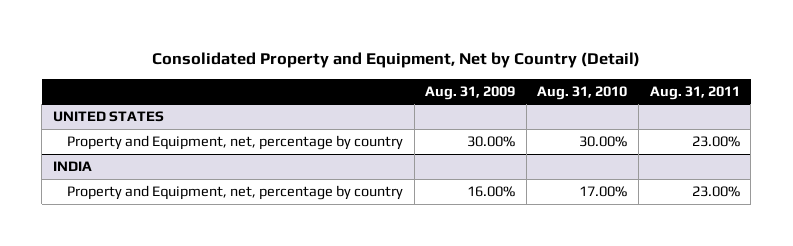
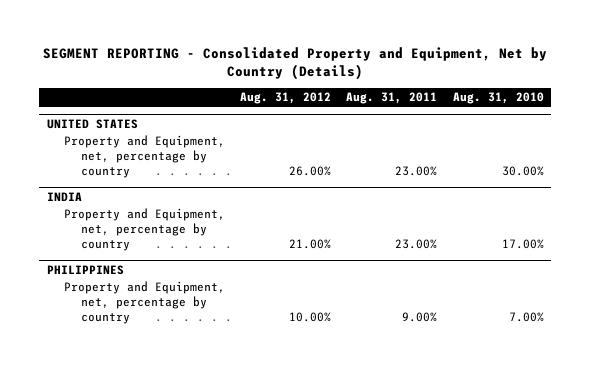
- Consolidated Property and Equipment, Net by Country (Detail)
+ SEGMENT REPORTING - Consolidated Property and Equipment, Net by Country (Details)
- | Aug. 31, 2009 | Aug. 31, 2010 | Aug. 31, 2011
+ | Aug. 31, 2012 | Aug. 31, 2011 | Aug. 31, 2010
+ PHILIPPINES
+ Property and Equipment, net, percentage by country | 10.00% | 9.00% | 7.00%

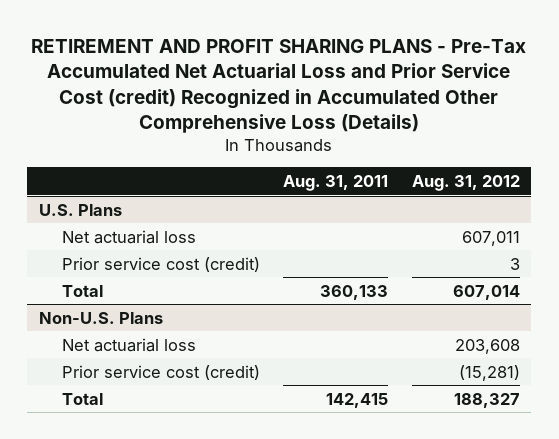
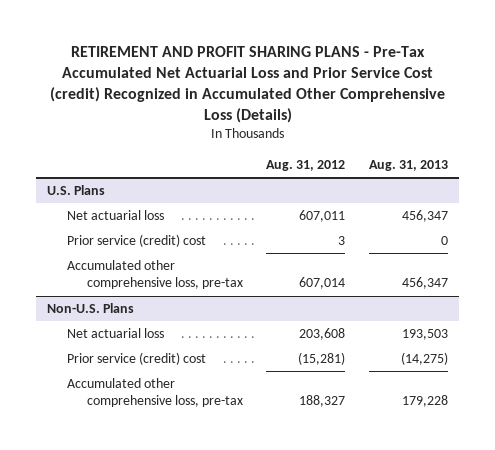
- | Aug. 31, 2011 | Aug. 31, 2012
+ | Aug. 31, 2012 | Aug. 31, 2013
@ U.S. Plans
- Prior service cost (credit) | | 3
- Total | 360,133 | 607,014
+ Prior service (credit) cost | 3 | 0
+ Accumulated other comprehensive loss, pre-tax | 607,014 | 456,347
@ Non-U.S. Plans
- Prior service cost (credit) | | (15,281)
- Total | 142,415 | 188,327
+ Prior service (credit) cost | (15,281) | (14,275)
+ Accumulated other comprehensive loss, pre-tax | 188,327 | 179,228

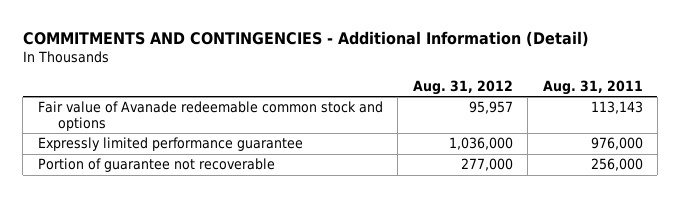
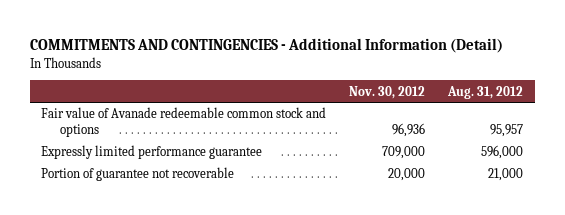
- | Aug. 31, 2012 | Aug. 31, 2011
+ | Nov. 30, 2012 | Aug. 31, 2012
- Expressly limited performance guarantee | 1,036,000 | 976,000
- Portion of guarantee not recoverable | 277,000 | 256,000
+ Expressly limited performance guarantee | 709,000 | 596,000
+ Portion of guarantee not recoverable | 20,000 | 21,000

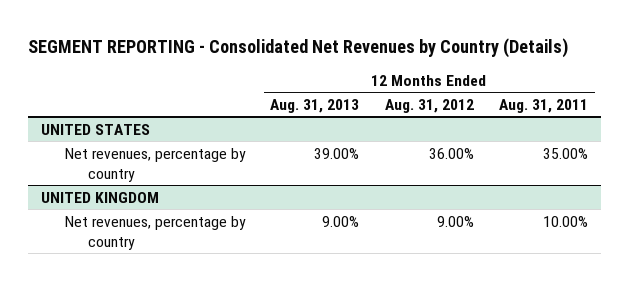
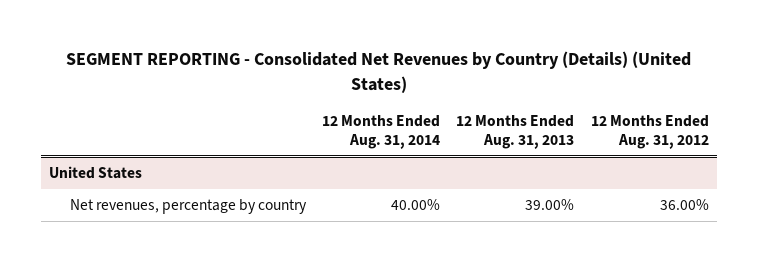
- SEGMENT REPORTING - Consolidated Net Revenues by Country (Details)
+ SEGMENT REPORTING - Consolidated Net Revenues by Country (Details) (United States)
- | 12 Months Ended Aug. 31, 2013 | 12 Months Ended Aug. 31, 2012 | 12 Months Ended Aug. 31, 2011
+ | 12 Months Ended Aug. 31, 2014 | 12 Months Ended Aug. 31, 2013 | 12 Months Ended Aug. 31, 2012
- UNITED STATES
+ United States
- UNITED KINGDOM
- Net revenues, percentage by country | 9.00% | 9.00% | 10.00%

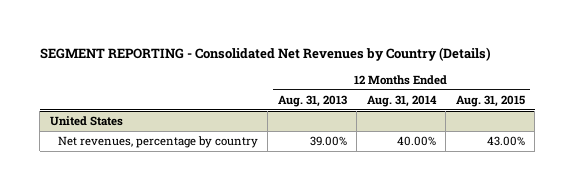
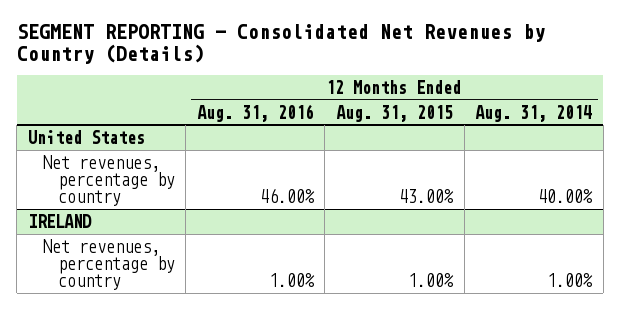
- | 12 Months Ended Aug. 31, 2013 | 12 Months Ended Aug. 31, 2014 | 12 Months Ended Aug. 31, 2015
+ | 12 Months Ended Aug. 31, 2016 | 12 Months Ended Aug. 31, 2015 | 12 Months Ended Aug. 31, 2014
+ IRELAND
+ Net revenues, percentage by country | 1.00% | 1.00% | 1.00%

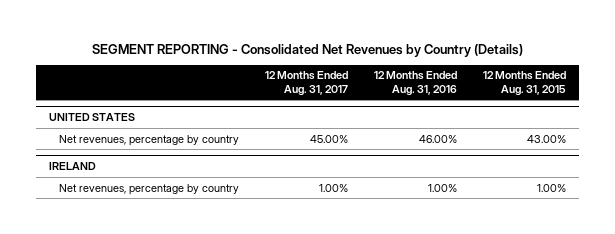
- | 12 Months Ended Aug. 31, 2016 | 12 Months Ended Aug. 31, 2015 | 12 Months Ended Aug. 31, 2014
+ | 12 Months Ended Aug. 31, 2017 | 12 Months Ended Aug. 31, 2016 | 12 Months Ended Aug. 31, 2015
- United States
+ UNITED STATES

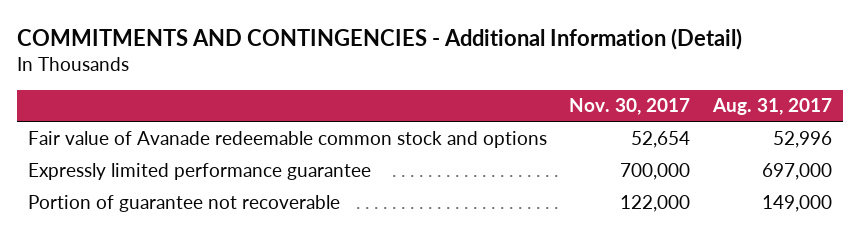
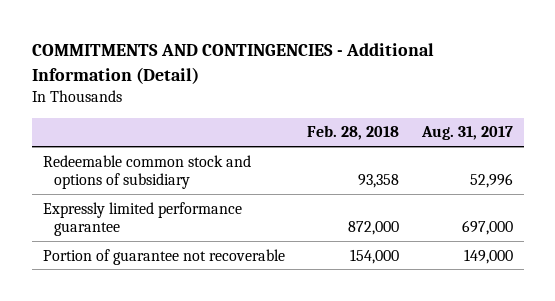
- | Nov. 30, 2017 | Aug. 31, 2017
+ | Feb. 28, 2018 | Aug. 31, 2017
- Fair value of Avanade redeemable common stock and options | 52,654 | 52,996
+ Redeemable common stock and options of subsidiary | 93,358 | 52,996

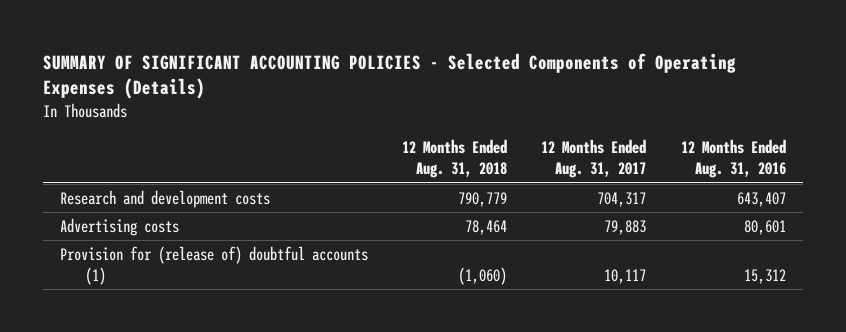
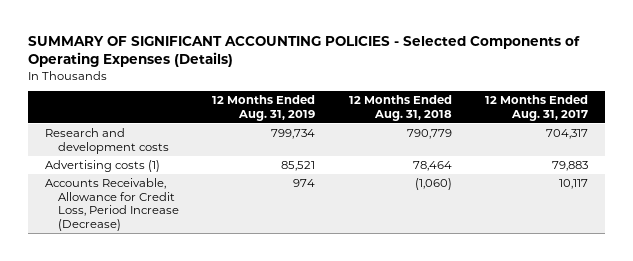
- | 12 Months Ended Aug. 31, 2018 | 12 Months Ended Aug. 31, 2017 | 12 Months Ended Aug. 31, 2016
+ | 12 Months Ended Aug. 31, 2019 | 12 Months Ended Aug. 31, 2018 | 12 Months Ended Aug. 31, 2017
- Advertising costs | 78,464 | 79,883 | 80,601
- Provision for (release of) doubtful accounts (1) | (1,060) | 10,117 | 15,312
+ Advertising costs (1) | 85,521 | 78,464 | 79,883
+ Accounts Receivable, Allowance for Credit Loss, Period Increase (Decrease) | 974 | (1,060) | 10,117

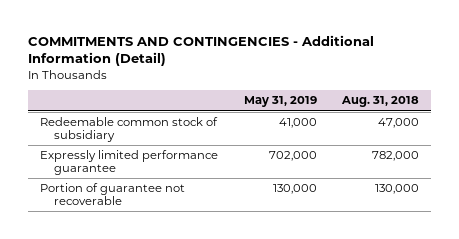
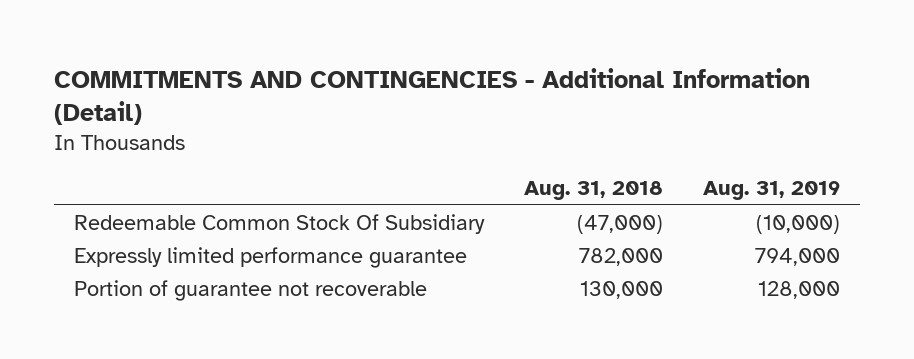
- | May 31, 2019 | Aug. 31, 2018
+ | Aug. 31, 2018 | Aug. 31, 2019
- Redeemable common stock of subsidiary | 41,000 | 47,000
+ Redeemable Common Stock Of Subsidiary | (47,000) | (10,000)

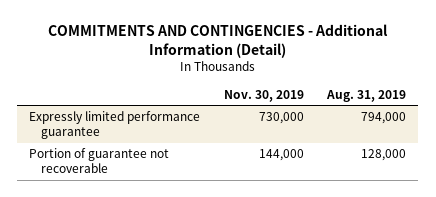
- | Aug. 31, 2018 | Aug. 31, 2019
+ | Nov. 30, 2019 | Aug. 31, 2019
- Redeemable Common Stock Of Subsidiary | (47,000) | (10,000)

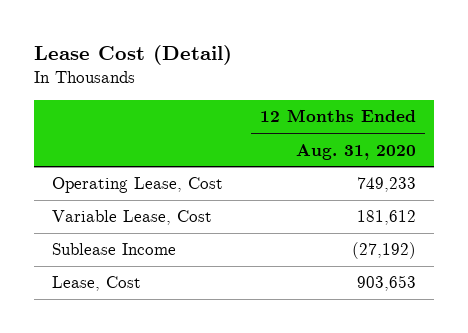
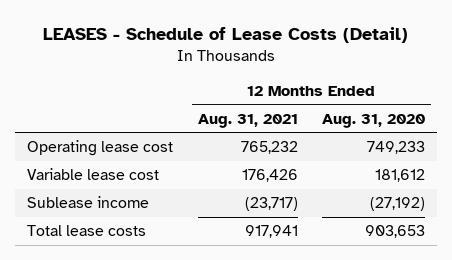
- Lease Cost (Detail)
+ LEASES - Schedule of Lease Costs (Detail)
- | 12 Months Ended Aug. 31, 2020
+ | 12 Months Ended Aug. 31, 2021 | 12 Months Ended Aug. 31, 2020
- Operating Lease, Cost | 749,233
- Variable Lease, Cost | 181,612
- Sublease Income | (27,192)
- Lease, Cost | 903,653
+ Operating lease cost | 765,232 | 749,233
+ Variable lease cost | 176,426 | 181,612
+ Sublease income | (23,717) | (27,192)
+ Total lease costs | 917,941 | 903,653

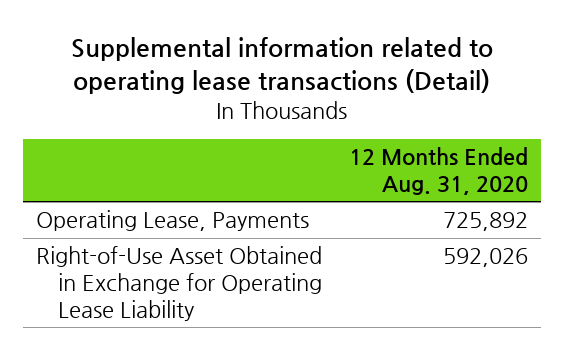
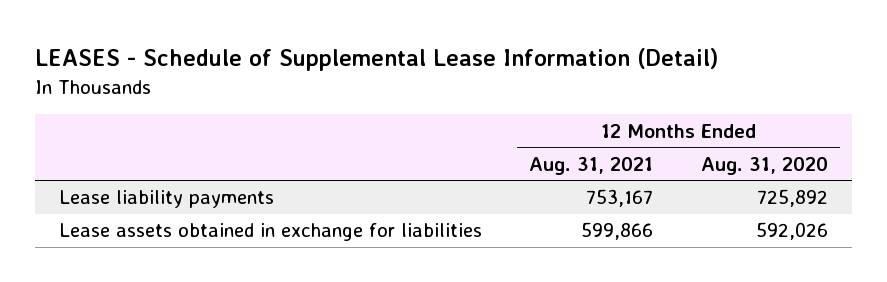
- Supplemental information related to operating lease transactions (Detail)
+ LEASES - Schedule of Supplemental Lease Information (Detail)
- | 12 Months Ended Aug. 31, 2020
+ | 12 Months Ended Aug. 31, 2021 | 12 Months Ended Aug. 31, 2020
- Operating Lease, Payments | 725,892
- Right-of-Use Asset Obtained in Exchange for Operating Lease Liability | 592,026
+ Lease liability payments | 753,167 | 725,892
+ Lease assets obtained in exchange for liabilities | 599,866 | 592,026

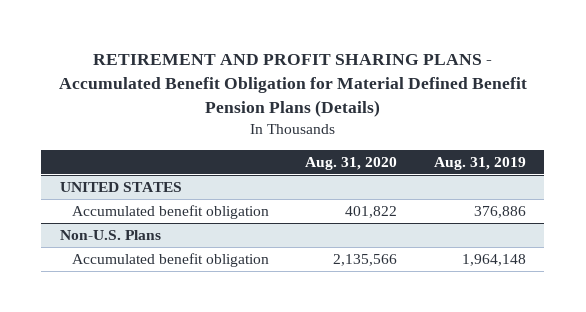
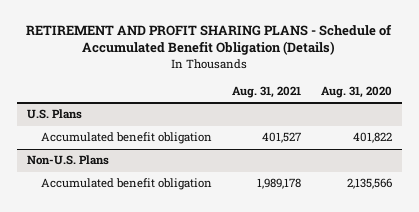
- RETIREMENT AND PROFIT SHARING PLANS - Accumulated Benefit Obligation for Material Defined Benefit Pension Plans (Details)
+ RETIREMENT AND PROFIT SHARING PLANS - Schedule of Accumulated Benefit Obligation (Details)
- | Aug. 31, 2020 | Aug. 31, 2019
+ | Aug. 31, 2021 | Aug. 31, 2020
- UNITED STATES
+ U.S. Plans

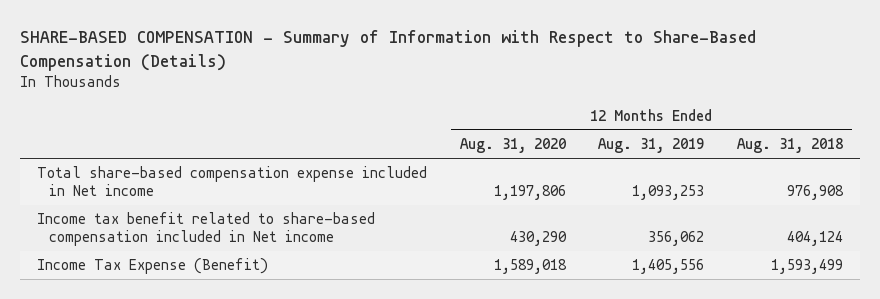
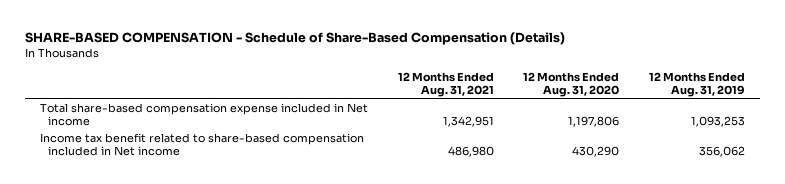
- SHARE-BASED COMPENSATION - Summary of Information with Respect to Share-Based Compensation (Details)
+ SHARE-BASED COMPENSATION - Schedule of Share-Based Compensation (Details)
- | 12 Months Ended Aug. 31, 2020 | 12 Months Ended Aug. 31, 2019 | 12 Months Ended Aug. 31, 2018
+ | 12 Months Ended Aug. 31, 2021 | 12 Months Ended Aug. 31, 2020 | 12 Months Ended Aug. 31, 2019
- Income Tax Expense (Benefit) | 1,589,018 | 1,405,556 | 1,593,499

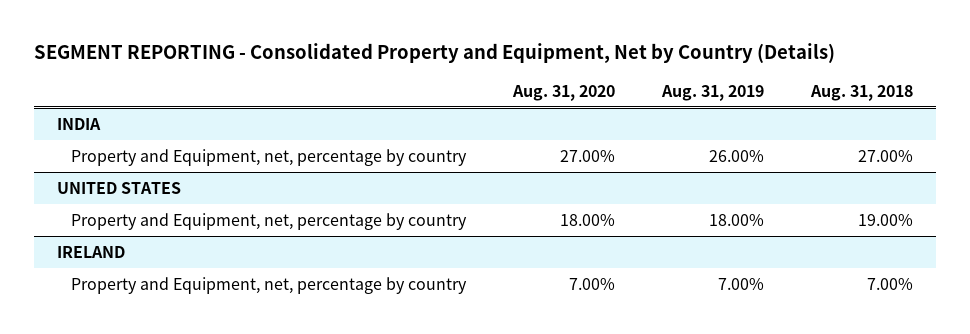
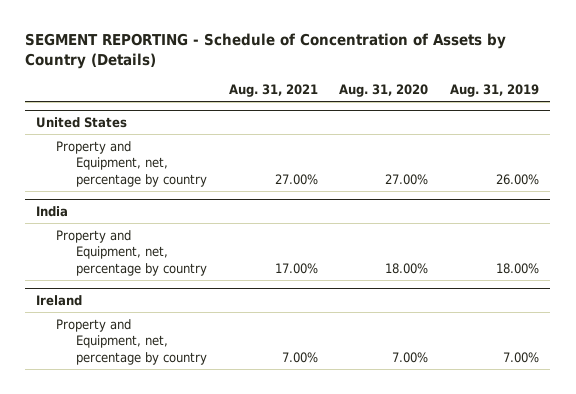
- SEGMENT REPORTING - Consolidated Property and Equipment, Net by Country (Details)
+ SEGMENT REPORTING - Schedule of Concentration of Assets by Country (Details)
- | Aug. 31, 2020 | Aug. 31, 2019 | Aug. 31, 2018
+ | Aug. 31, 2021 | Aug. 31, 2020 | Aug. 31, 2019
- INDIA
+ United States
- UNITED STATES
+ India
- IRELAND
+ Ireland

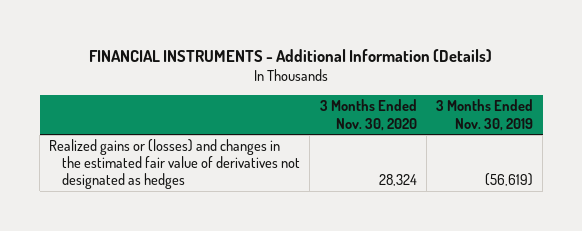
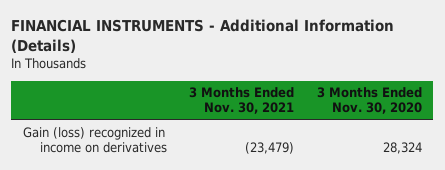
- | 3 Months Ended Nov. 30, 2020 | 3 Months Ended Nov. 30, 2019
+ | 3 Months Ended Nov. 30, 2021 | 3 Months Ended Nov. 30, 2020
- Realized gains or (losses) and changes in the estimated fair value of derivatives not designated as hedges | 28,324 | (56,619)
+ Gain (loss) recognized in income on derivatives | (23,479) | 28,324

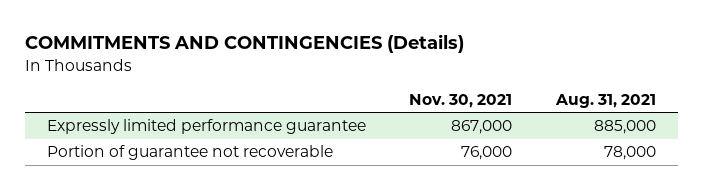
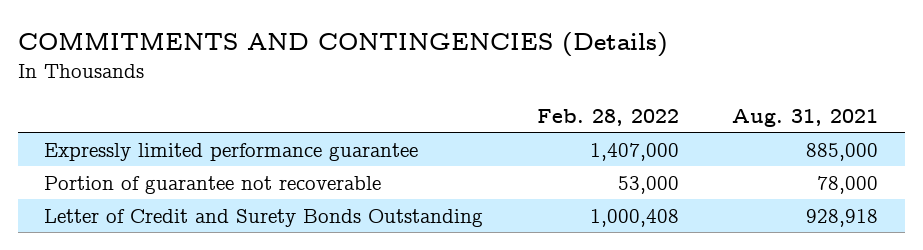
- | Nov. 30, 2021 | Aug. 31, 2021
+ | Feb. 28, 2022 | Aug. 31, 2021
+ Letter of Credit and Surety Bonds Outstanding | 1,000,408 | 928,918

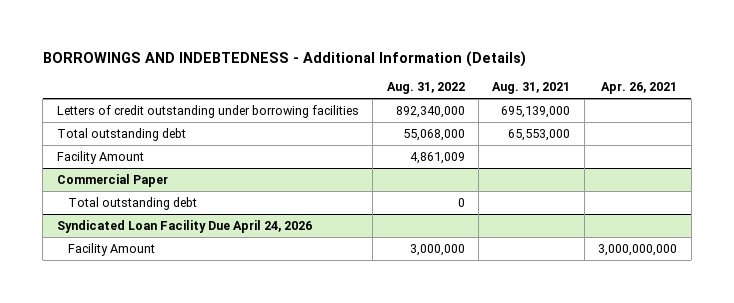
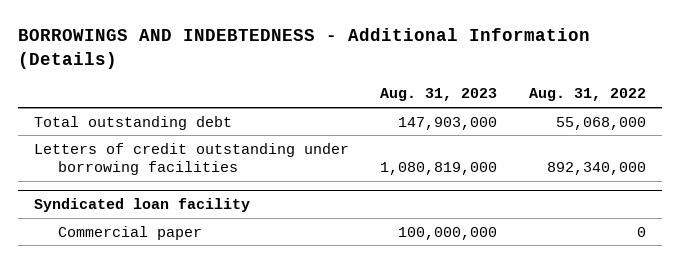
- | Aug. 31, 2022 | Aug. 31, 2021 | Apr. 26, 2021
+ | Aug. 31, 2023 | Aug. 31, 2022
- Facility Amount | 4,861,009 | |
- Commercial Paper
- Total outstanding debt | 0 | |
- Syndicated Loan Facility Due April 24, 2026
- Facility Amount | 3,000,000 | | 3,000,000,000
moved down: Letters of credit outstanding under borrowing facilities | 1,080,819,000 | 892,340,000
+ Syndicated loan facility
+ Commercial paper | 100,000,000 | 0

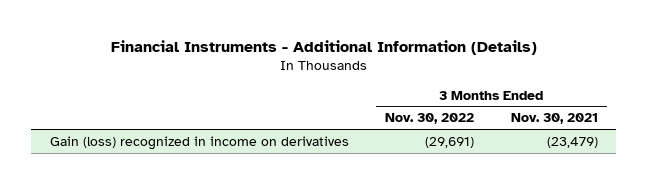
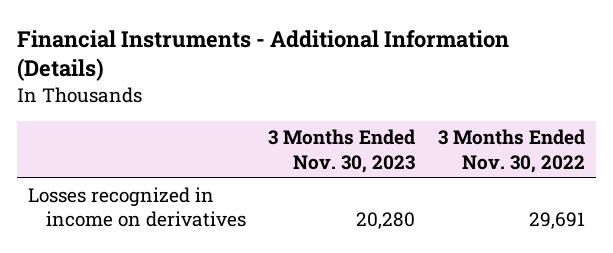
- | 3 Months Ended Nov. 30, 2022 | 3 Months Ended Nov. 30, 2021
+ | 3 Months Ended Nov. 30, 2023 | 3 Months Ended Nov. 30, 2022
- Gain (loss) recognized in income on derivatives | (29,691) | (23,479)
+ Losses recognized in income on derivatives | 20,280 | 29,691

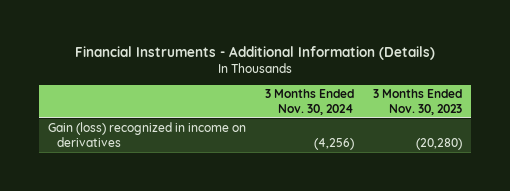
- | 3 Months Ended Nov. 30, 2023 | 3 Months Ended Nov. 30, 2022
+ | 3 Months Ended Nov. 30, 2024 | 3 Months Ended Nov. 30, 2023
- Losses recognized in income on derivatives | 20,280 | 29,691
+ Gain (loss) recognized in income on derivatives | (4,256) | (20,280)

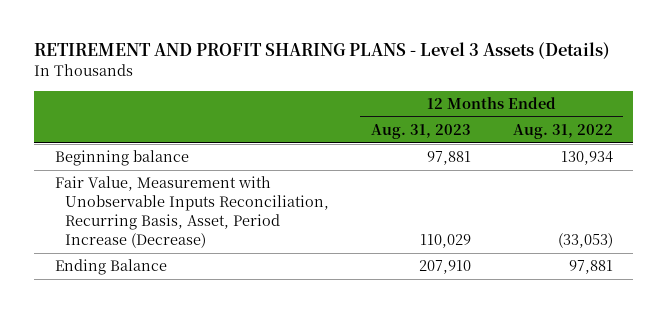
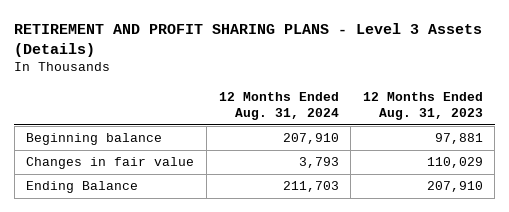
- | 12 Months Ended Aug. 31, 2023 | 12 Months Ended Aug. 31, 2022
+ | 12 Months Ended Aug. 31, 2024 | 12 Months Ended Aug. 31, 2023
- Fair Value, Measurement with Unobservable Inputs Reconciliation, Recurring Basis, Asset, Period Increase (Decrease) | 110,029 | (33,053)
+ Changes in fair value | 3,793 | 110,029

